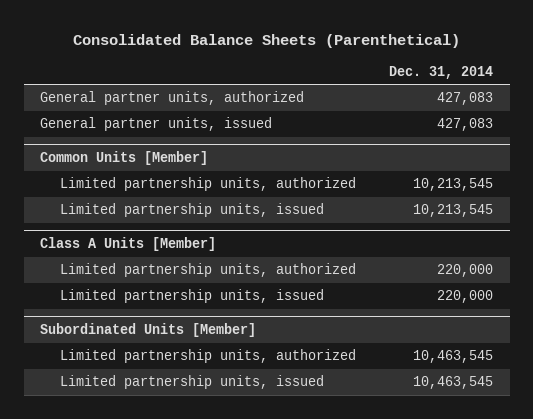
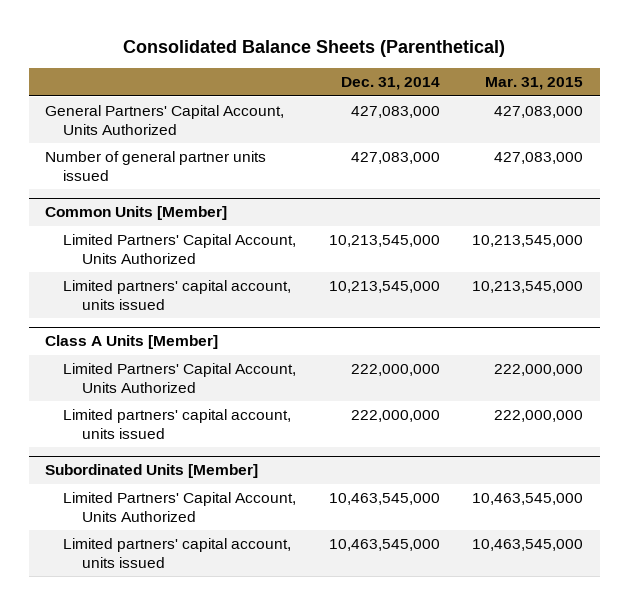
- | Dec. 31, 2014
+ | Dec. 31, 2014 | Mar. 31, 2015
- General partner units, authorized | 427,083
- General partner units, issued | 427,083
+ General Partners' Capital Account, Units Authorized | 427,083,000 | 427,083,000
+ Number of general partner units issued | 427,083,000 | 427,083,000
@ Common Units [Member]
- Limited partnership units, authorized | 10,213,545
- Limited partnership units, issued | 10,213,545
+ Limited Partners' Capital Account, Units Authorized | 10,213,545,000 | 10,213,545,000
+ Limited partners' capital account, units issued | 10,213,545,000 | 10,213,545,000
@ Class A Units [Member]
- Limited partnership units, authorized | 220,000
- Limited partnership units, issued | 220,000
+ Limited Partners' Capital Account, Units Authorized | 222,000,000 | 222,000,000
+ Limited partners' capital account, units issued | 222,000,000 | 222,000,000
@ Subordinated Units [Member]
- Limited partnership units, authorized | 10,463,545
- Limited partnership units, issued | 10,463,545
+ Limited Partners' Capital Account, Units Authorized | 10,463,545,000 | 10,463,545,000
+ Limited partners' capital account, units issued | 10,463,545,000 | 10,463,545,000

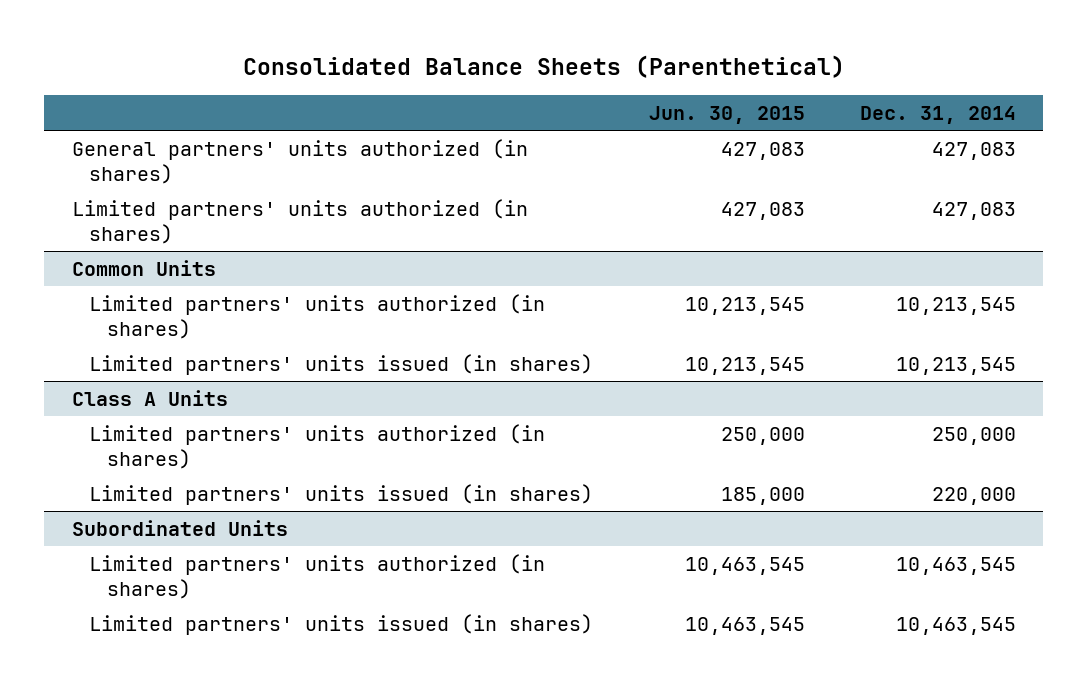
- | Dec. 31, 2014 | Mar. 31, 2015
+ | Jun. 30, 2015 | Dec. 31, 2014
- General Partners' Capital Account, Units Authorized | 427,083,000 | 427,083,000
- Number of general partner units issued | 427,083,000 | 427,083,000
- Common Units [Member]
- Limited Partners' Capital Account, Units Authorized | 10,213,545,000 | 10,213,545,000
- Limited partners' capital account, units issued | 10,213,545,000 | 10,213,545,000
- Class A Units [Member]
- Limited Partners' Capital Account, Units Authorized | 222,000,000 | 222,000,000
- Limited partners' capital account, units issued | 222,000,000 | 222,000,000
- Subordinated Units [Member]
- Limited Partners' Capital Account, Units Authorized | 10,463,545,000 | 10,463,545,000
- Limited partners' capital account, units issued | 10,463,545,000 | 10,463,545,000
+ General partners' units authorized (in shares) | 427,083 | 427,083
+ Limited partners' units authorized (in shares) | 427,083 | 427,083
+ Common Units
+ Limited partners' units authorized (in shares) | 10,213,545 | 10,213,545
+ Limited partners' units issued (in shares) | 10,213,545 | 10,213,545
+ Class A Units
+ Limited partners' units authorized (in shares) | 250,000 | 250,000
+ Limited partners' units issued (in shares) | 185,000 | 220,000
+ Subordinated Units
+ Limited partners' units authorized (in shares) | 10,463,545 | 10,463,545
+ Limited partners' units issued (in shares) | 10,463,545 | 10,463,545

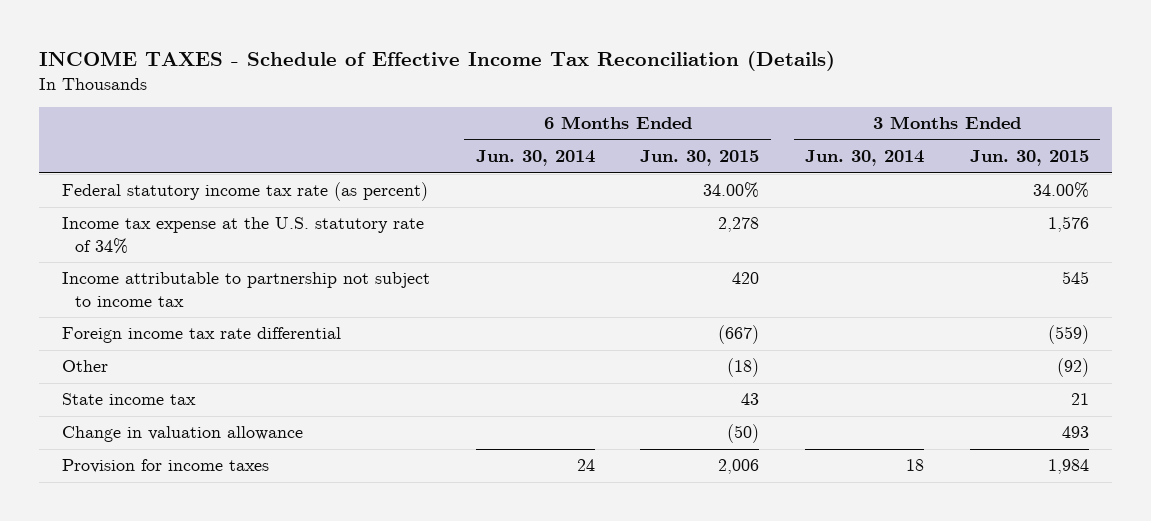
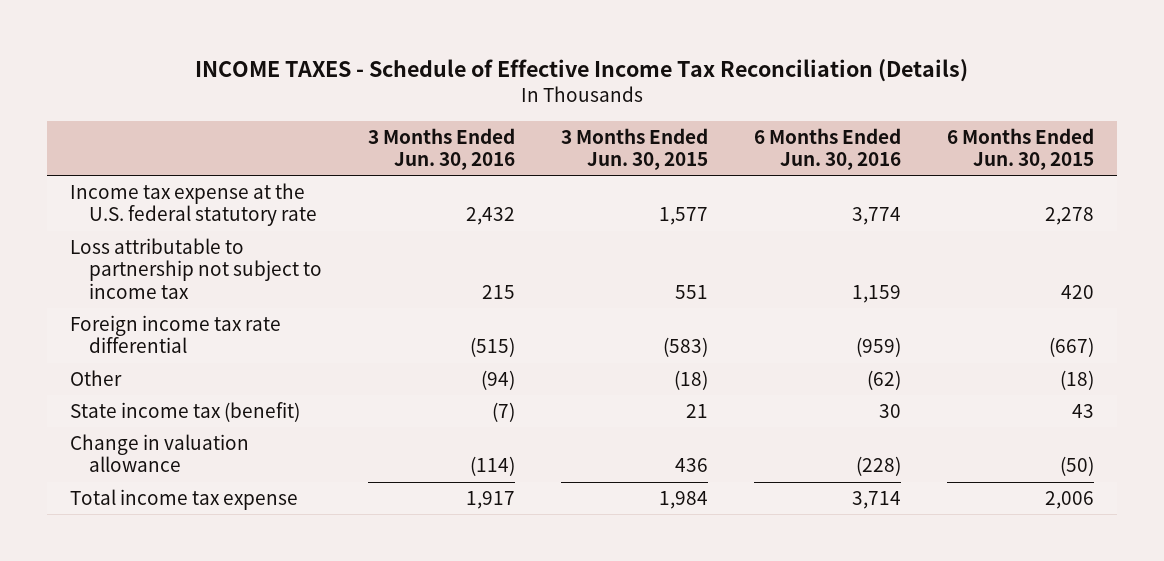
- | 6 Months Ended Jun. 30, 2014 | 6 Months Ended Jun. 30, 2015 | 3 Months Ended Jun. 30, 2014 | 3 Months Ended Jun. 30, 2015
+ | 3 Months Ended Jun. 30, 2016 | 3 Months Ended Jun. 30, 2015 | 6 Months Ended Jun. 30, 2016 | 6 Months Ended Jun. 30, 2015
- Federal statutory income tax rate (as percent) | | 34.00% | | 34.00%
- Income tax expense at the U.S. statutory rate of 34% | | 2,278 | | 1,576
- Income attributable to partnership not subject to income tax | | 420 | | 545
- Foreign income tax rate differential | | (667) | | (559)
- Other | | (18) | | (92)
- State income tax | | 43 | | 21
- Change in valuation allowance | | (50) | | 493
- Provision for income taxes | 24 | 2,006 | 18 | 1,984
+ Income tax expense at the U.S. federal statutory rate | 2,432 | 1,577 | 3,774 | 2,278
+ Loss attributable to partnership not subject to income tax | 215 | 551 | 1,159 | 420
+ Foreign income tax rate differential | (515) | (583) | (959) | (667)
+ Other | (94) | (18) | (62) | (18)
+ State income tax (benefit) | (7) | 21 | 30 | 43
+ Change in valuation allowance | (114) | 436 | (228) | (50)
+ Total income tax expense | 1,917 | 1,984 | 3,714 | 2,006

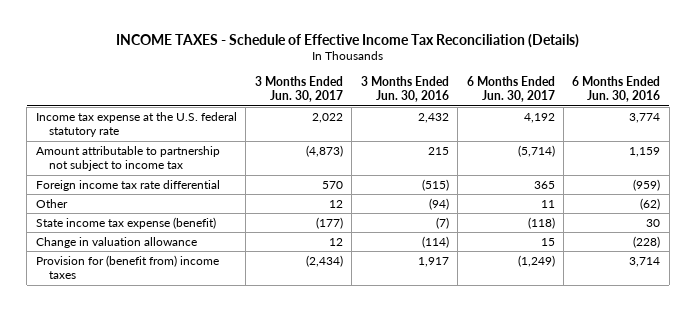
- | 3 Months Ended Jun. 30, 2016 | 3 Months Ended Jun. 30, 2015 | 6 Months Ended Jun. 30, 2016 | 6 Months Ended Jun. 30, 2015
+ | 3 Months Ended Jun. 30, 2017 | 3 Months Ended Jun. 30, 2016 | 6 Months Ended Jun. 30, 2017 | 6 Months Ended Jun. 30, 2016
- Loss attributable to partnership not subject to income tax | 215 | 551 | 1,159 | 420
+ Amount attributable to partnership not subject to income tax | (4,873) | 215 | (5,714) | 1,159
- State income tax (benefit) | (7) | 21 | 30 | 43
+ State income tax expense (benefit) | (177) | (7) | (118) | 30
- Total income tax expense | 1,917 | 1,984 | 3,714 | 2,006
+ Provision for (benefit from) income taxes | (2,434) | 1,917 | (1,249) | 3,714

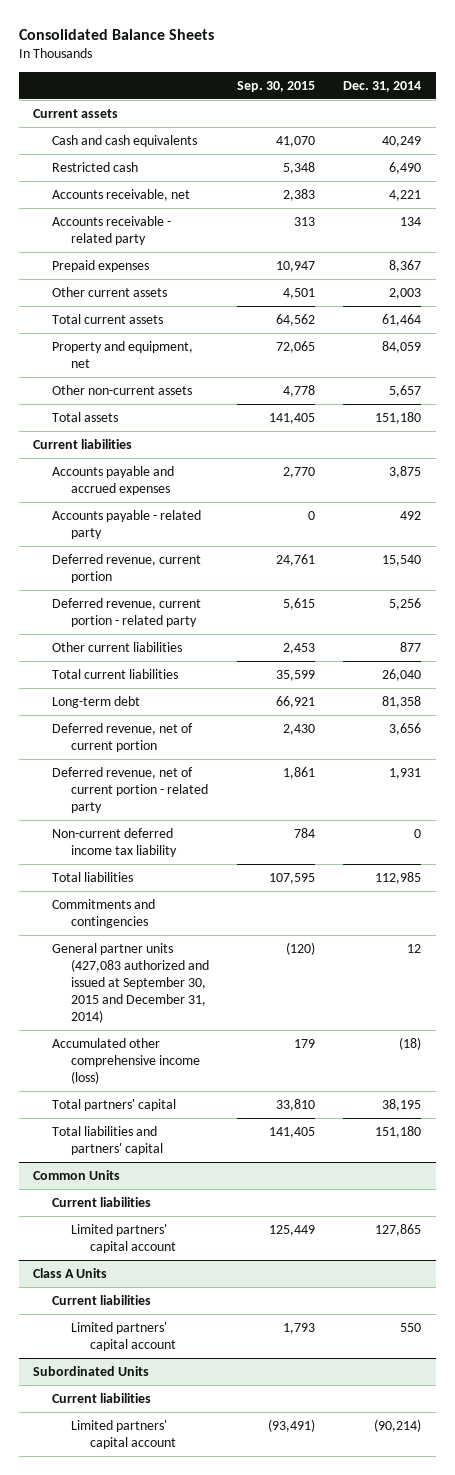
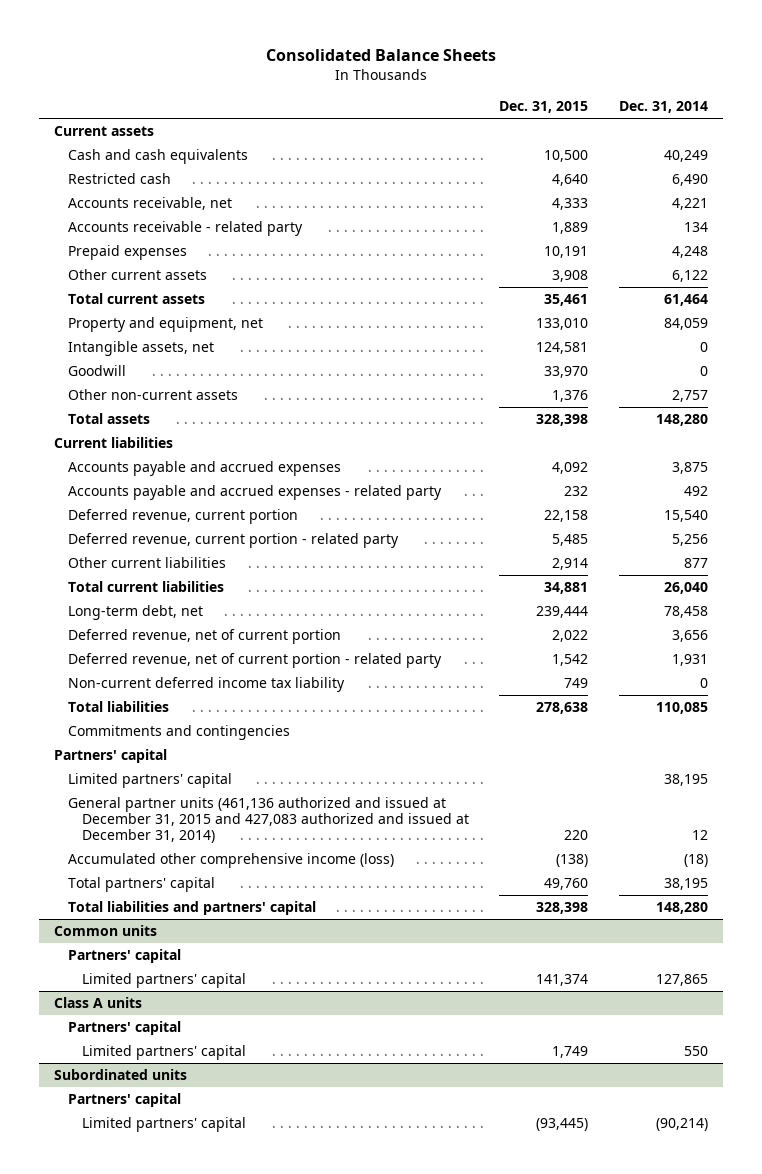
- | Sep. 30, 2015 | Dec. 31, 2014
+ | Dec. 31, 2015 | Dec. 31, 2014
- Prepaid expenses | 10,947 | 8,367
- Other current assets | 4,501 | 2,003
+ Prepaid expenses | 10,191 | 4,248
+ Other current assets | 3,908 | 6,122
- Other non-current assets | 4,778 | 5,657
- Total assets | 141,405 | 151,180
+ Intangible assets, net | 124,581 | 0
+ Goodwill | 33,970 | 0
+ Other non-current assets | 1,376 | 2,757
+ Total assets | 328,398 | 148,280
- Accounts payable - related party | 0 | 492
+ Accounts payable and accrued expenses - related party | 232 | 492
- Long-term debt | 66,921 | 81,358
+ Long-term debt, net | 239,444 | 78,458
- Total liabilities | 107,595 | 112,985
+ Total liabilities | 278,638 | 110,085
- General partner units (427,083 authorized and issued at September 30, 2015 and December 31, 2014) | (120) | 12
+ Partners' capital
+ Limited partners' capital | | 38,195
+ General partner units (461,136 authorized and issued at December 31, 2015 and 427,083 authorized and issued at December 31, 2014) | 220 | 12
- Total liabilities and partners' capital | 141,405 | 151,180
- Common Units
- Current liabilities
- Limited partners' capital account | 125,449 | 127,865
- Class A Units
- Current liabilities
- Limited partners' capital account | 1,793 | 550
- Subordinated Units
- Current liabilities
- Limited partners' capital account | (93,491) | (90,214)
+ Total liabilities and partners' capital | 328,398 | 148,280
+ Common units
+ Partners' capital
+ Limited partners' capital | 141,374 | 127,865
+ Class A units
+ Partners' capital
+ Limited partners' capital | 1,749 | 550
+ Subordinated units
+ Partners' capital
+ Limited partners' capital | (93,445) | (90,214)

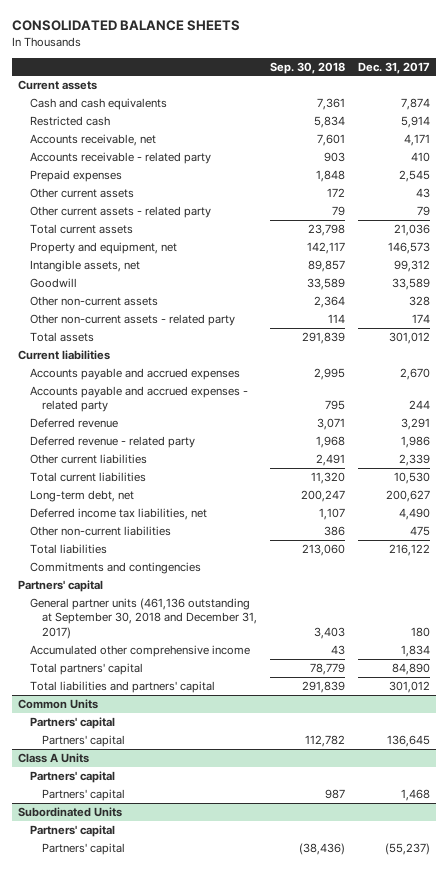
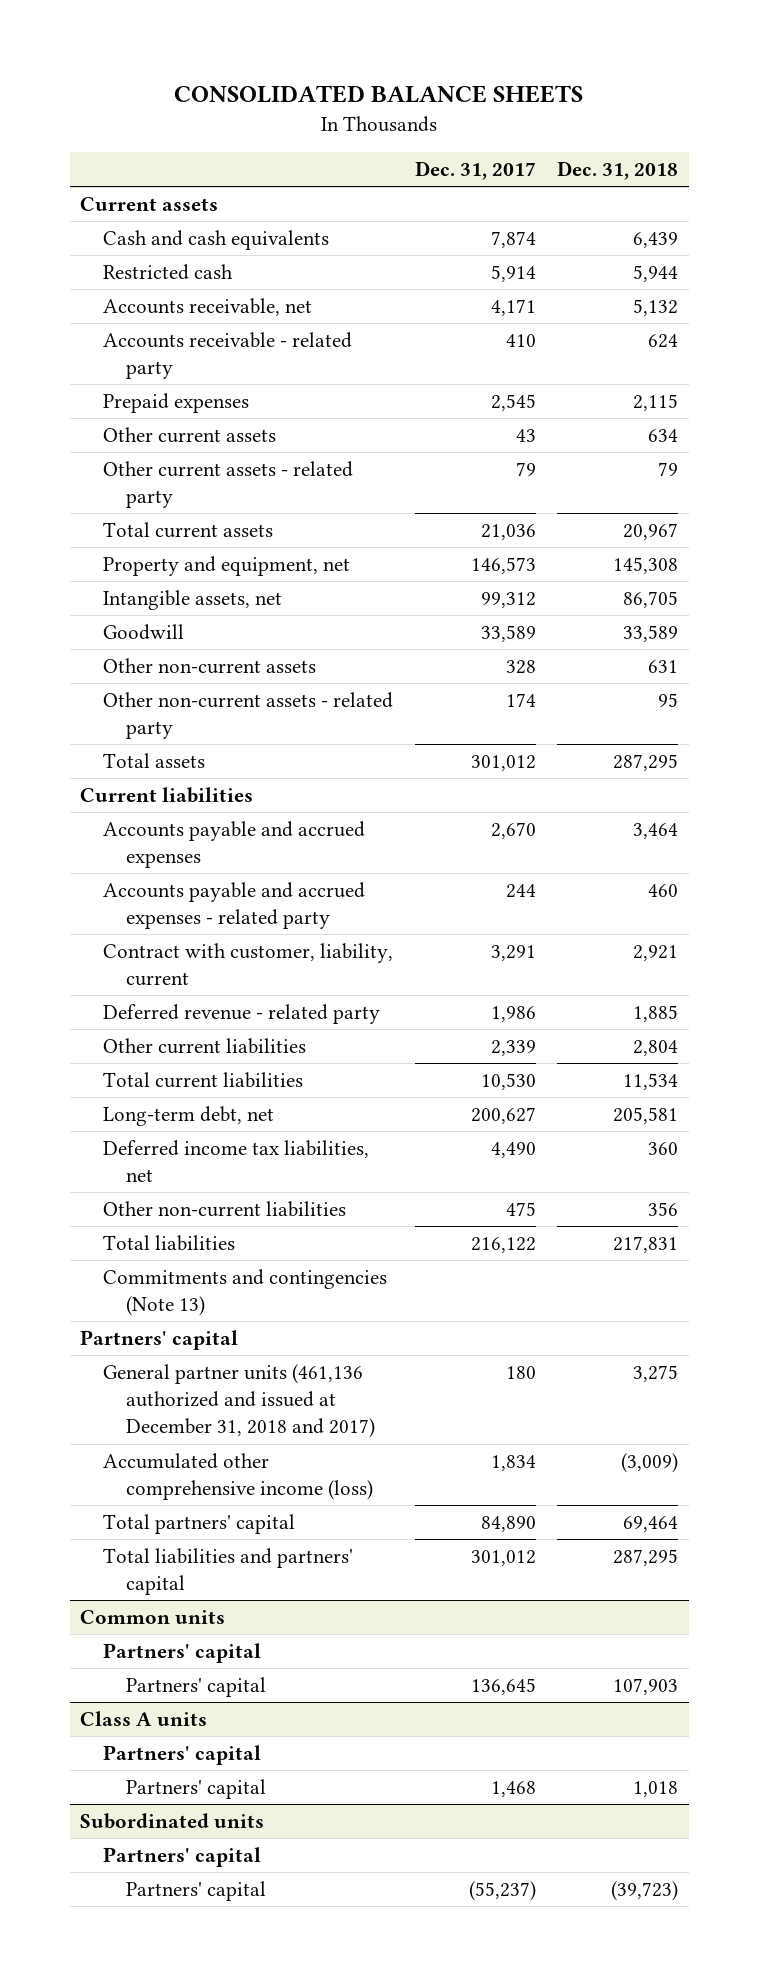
- | Sep. 30, 2018 | Dec. 31, 2017
+ | Dec. 31, 2017 | Dec. 31, 2018
- Deferred revenue | 3,071 | 3,291
+ Contract with customer, liability, current | 3,291 | 2,921
- Commitments and contingencies
+ Commitments and contingencies (Note 13)
- General partner units (461,136 outstanding at September 30, 2018 and December 31, 2017) | 3,403 | 180
- Accumulated other comprehensive income | 43 | 1,834
+ General partner units (461,136 authorized and issued at December 31, 2018 and 2017) | 180 | 3,275
+ Accumulated other comprehensive income (loss) | 1,834 | (3,009)
- Common Units
+ Common units
- Class A Units
+ Class A units
- Subordinated Units
+ Subordinated units

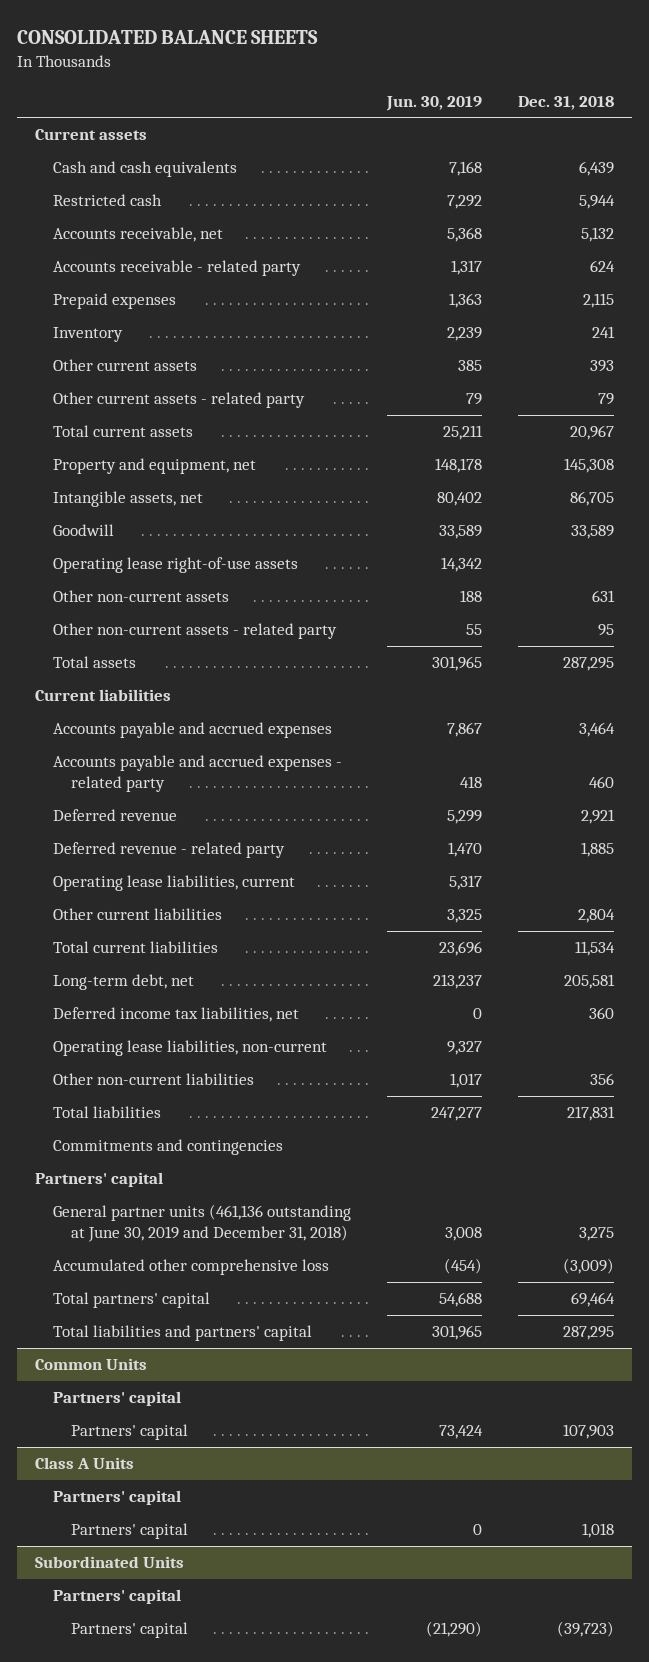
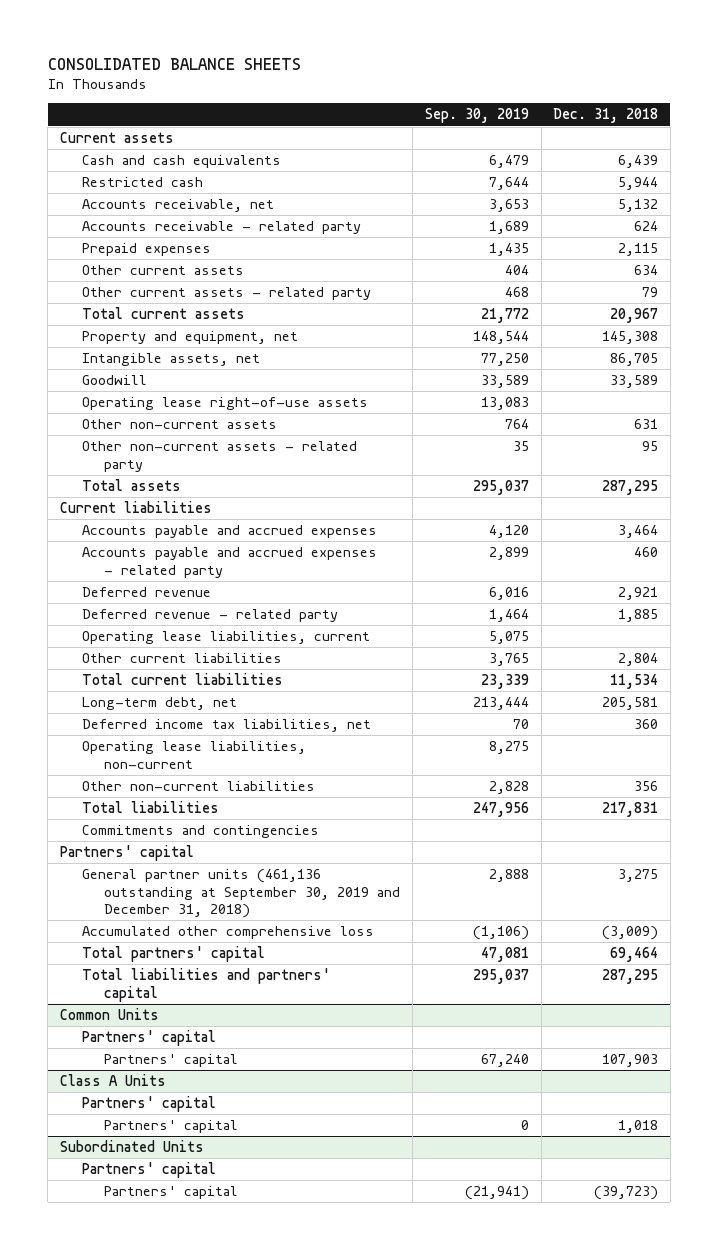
- | Jun. 30, 2019 | Dec. 31, 2018
+ | Sep. 30, 2019 | Dec. 31, 2018
- Inventory | 2,239 | 241
- Other current assets | 385 | 393
+ Other current assets | 404 | 634
- General partner units (461,136 outstanding at June 30, 2019 and December 31, 2018) | 3,008 | 3,275
+ General partner units (461,136 outstanding at September 30, 2019 and December 31, 2018) | 2,888 | 3,275

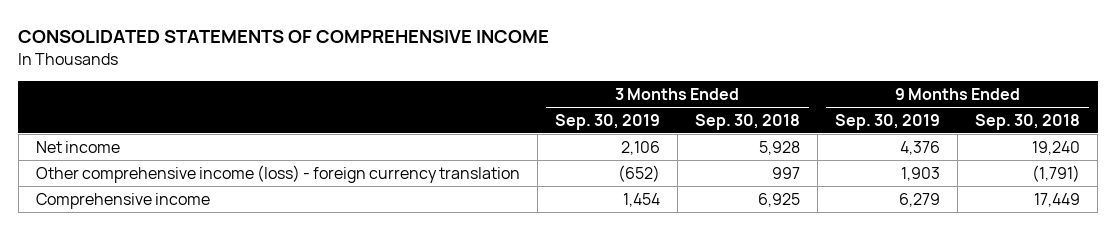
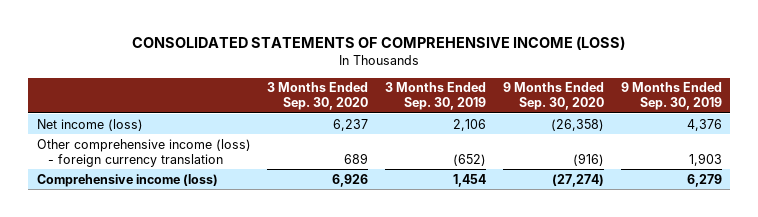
- CONSOLIDATED STATEMENTS OF COMPREHENSIVE INCOME
+ CONSOLIDATED STATEMENTS OF COMPREHENSIVE INCOME (LOSS)
- | 3 Months Ended Sep. 30, 2019 | 3 Months Ended Sep. 30, 2018 | 9 Months Ended Sep. 30, 2019 | 9 Months Ended Sep. 30, 2018
+ | 3 Months Ended Sep. 30, 2020 | 3 Months Ended Sep. 30, 2019 | 9 Months Ended Sep. 30, 2020 | 9 Months Ended Sep. 30, 2019
- Net income | 2,106 | 5,928 | 4,376 | 19,240
+ Net income (loss) | 6,237 | 2,106 | (26,358) | 4,376
- Comprehensive income | 1,454 | 6,925 | 6,279 | 17,449
+ Comprehensive income (loss) | 6,926 | 1,454 | (27,274) | 6,279

